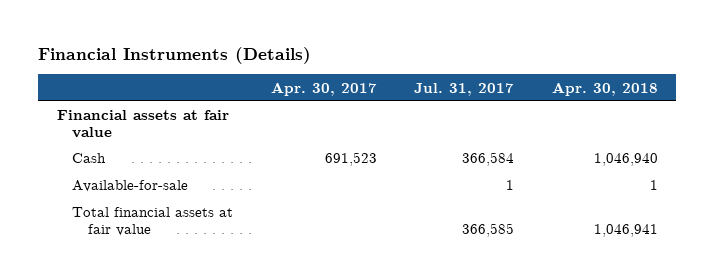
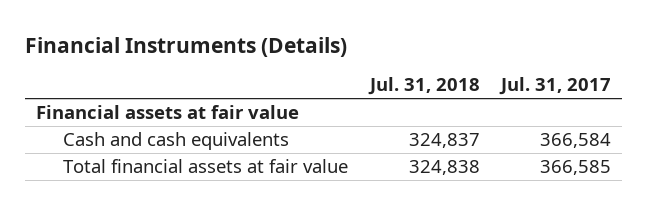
- | Apr. 30, 2017 | Jul. 31, 2017 | Apr. 30, 2018
+ | Jul. 31, 2018 | Jul. 31, 2017
- Cash | 691,523 | 366,584 | 1,046,940
- Available-for-sale | | 1 | 1
+ Cash and cash equivalents | 324,837 | 366,584

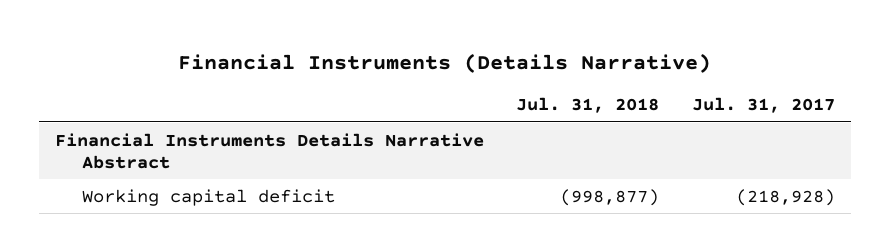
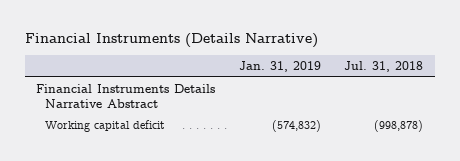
- | Jul. 31, 2018 | Jul. 31, 2017
+ | Jan. 31, 2019 | Jul. 31, 2018
- Working capital deficit | (998,877) | (218,928)
+ Working capital deficit | (574,832) | (998,878)

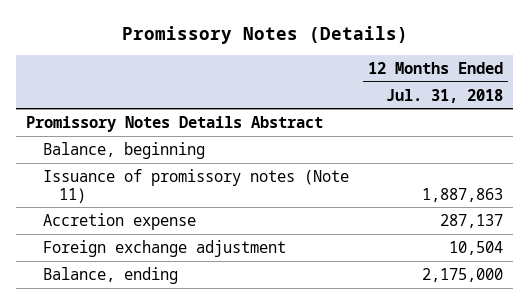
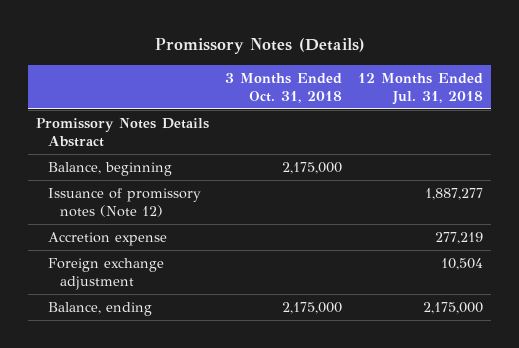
- | 12 Months Ended Jul. 31, 2018
+ | 3 Months Ended Oct. 31, 2018 | 12 Months Ended Jul. 31, 2018
- Issuance of promissory notes (Note 11) | 1,887,863
- Accretion expense | 287,137
+ Issuance of promissory notes (Note 12) | | 1,887,277
+ Accretion expense | | 277,219

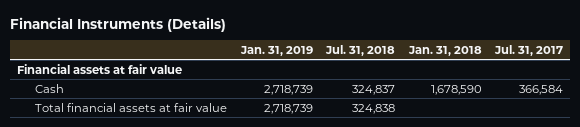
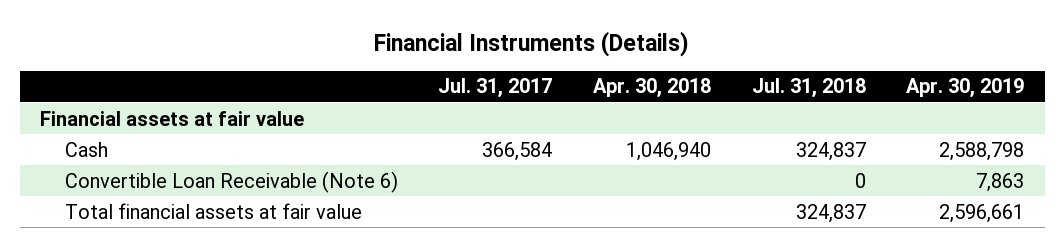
- | Jan. 31, 2019 | Jul. 31, 2018 | Jan. 31, 2018 | Jul. 31, 2017
+ | Jul. 31, 2017 | Apr. 30, 2018 | Jul. 31, 2018 | Apr. 30, 2019
- Total financial assets at fair value | 2,718,739 | 324,838 | |
+ Convertible Loan Receivable (Note 6) | | | 0 | 7,863
+ Total financial assets at fair value | | | 324,837 | 2,596,661

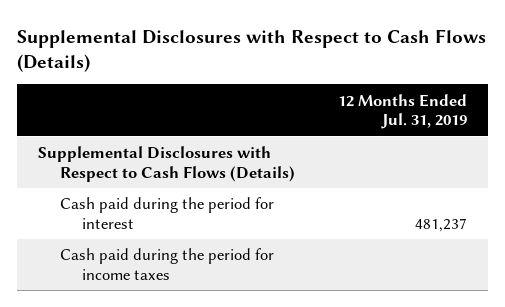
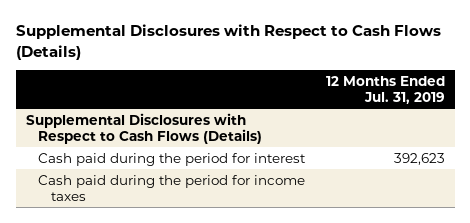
- Cash paid during the period for interest | 481,237
+ Cash paid during the period for interest | 392,623

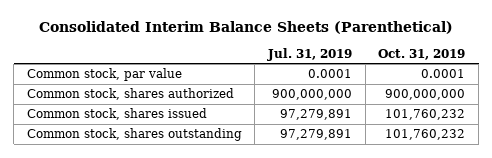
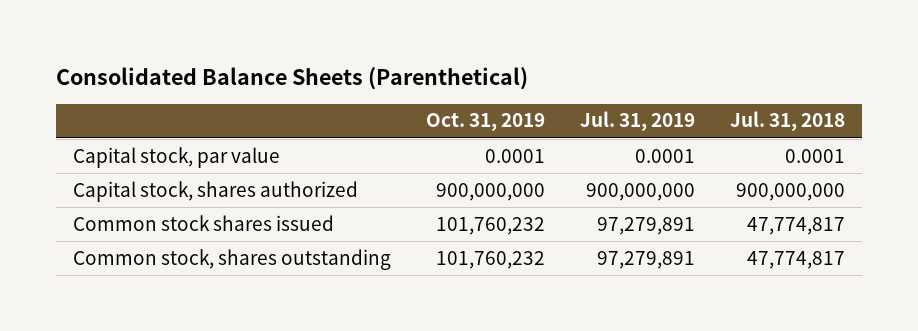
- Consolidated Interim Balance Sheets (Parenthetical)
+ Consolidated Balance Sheets (Parenthetical)
- | Jul. 31, 2019 | Oct. 31, 2019
+ | Oct. 31, 2019 | Jul. 31, 2019 | Jul. 31, 2018
- Common stock, par value | 0.0001 | 0.0001
- Common stock, shares authorized | 900,000,000 | 900,000,000
- Common stock, shares issued | 97,279,891 | 101,760,232
+ Capital stock, par value | 0.0001 | 0.0001 | 0.0001
+ Capital stock, shares authorized | 900,000,000 | 900,000,000 | 900,000,000
+ Common stock shares issued | 101,760,232 | 97,279,891 | 47,774,817

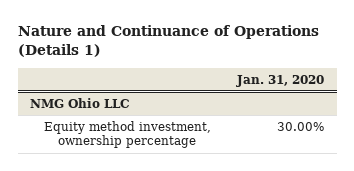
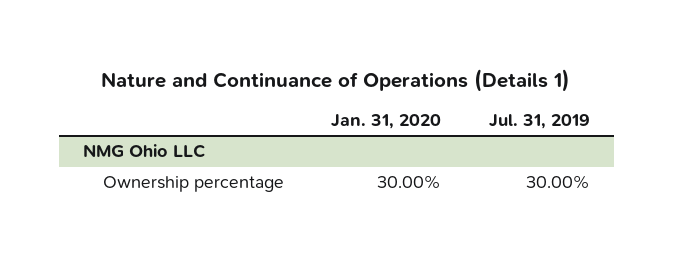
- | Jan. 31, 2020
+ | Jan. 31, 2020 | Jul. 31, 2019
@ NMG Ohio LLC
- Equity method investment, ownership percentage | 30.00%
+ Ownership percentage | 30.00% | 30.00%

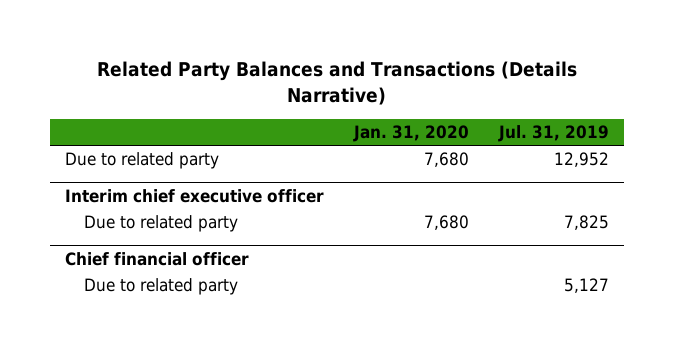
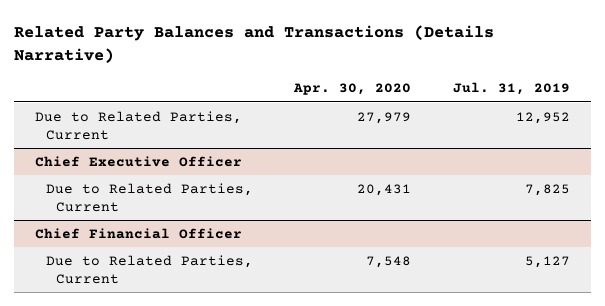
- | Jan. 31, 2020 | Jul. 31, 2019
+ | Apr. 30, 2020 | Jul. 31, 2019
- Due to related party | 7,680 | 12,952
- Interim chief executive officer
- Due to related party | 7,680 | 7,825
- Chief financial officer
- Due to related party | | 5,127
+ Due to Related Parties, Current | 27,979 | 12,952
+ Chief Executive Officer
+ Due to Related Parties, Current | 20,431 | 7,825
+ Chief Financial Officer
+ Due to Related Parties, Current | 7,548 | 5,127

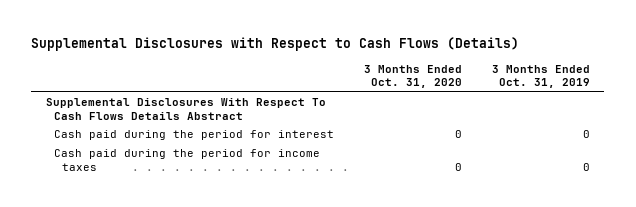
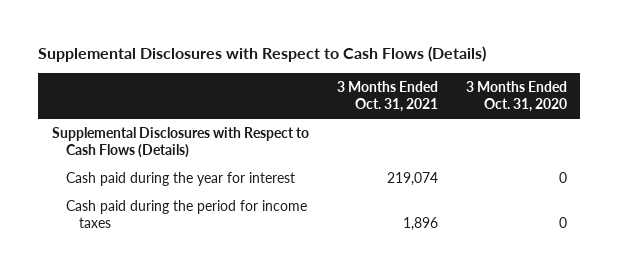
- | 3 Months Ended Oct. 31, 2020 | 3 Months Ended Oct. 31, 2019
+ | 3 Months Ended Oct. 31, 2021 | 3 Months Ended Oct. 31, 2020
- Supplemental Disclosures With Respect To Cash Flows Details Abstract
- Cash paid during the period for interest | 0 | 0
+ Supplemental Disclosures with Respect to Cash Flows (Details)
+ Cash paid during the year for interest | 219,074 | 0

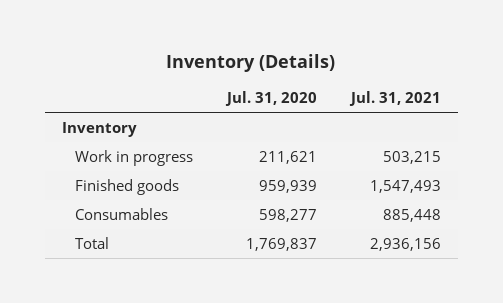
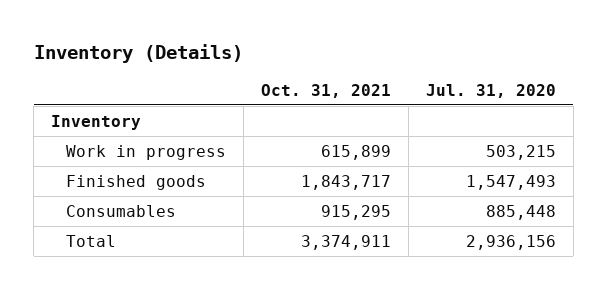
- | Jul. 31, 2020 | Jul. 31, 2021
+ | Oct. 31, 2021 | Jul. 31, 2020
- Work in progress | 211,621 | 503,215
- Finished goods | 959,939 | 1,547,493
- Consumables | 598,277 | 885,448
- Total | 1,769,837 | 2,936,156
+ Work in progress | 615,899 | 503,215
+ Finished goods | 1,843,717 | 1,547,493
+ Consumables | 915,295 | 885,448
+ Total | 3,374,911 | 2,936,156

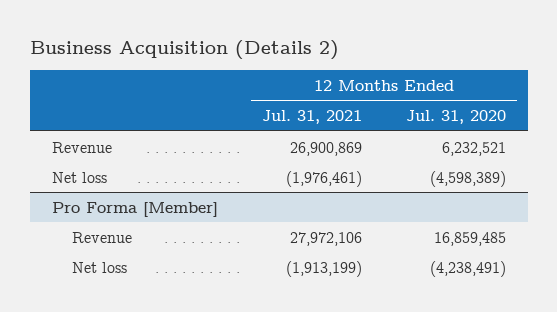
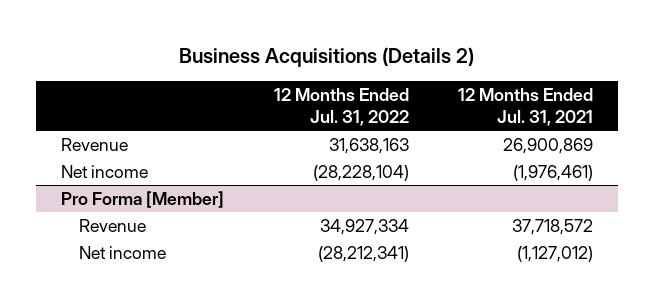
- Business Acquisition (Details 2)
+ Business Acquisitions (Details 2)
- | 12 Months Ended Jul. 31, 2021 | 12 Months Ended Jul. 31, 2020
+ | 12 Months Ended Jul. 31, 2022 | 12 Months Ended Jul. 31, 2021
- Net loss | (1,976,461) | (4,598,389)
+ Net income | (28,228,104) | (1,976,461)
@ Pro Forma [Member]
- Revenue | 27,972,106 | 16,859,485
- Net loss | (1,913,199) | (4,238,491)
+ Revenue | 34,927,334 | 37,718,572
+ Net income | (28,212,341) | (1,127,012)

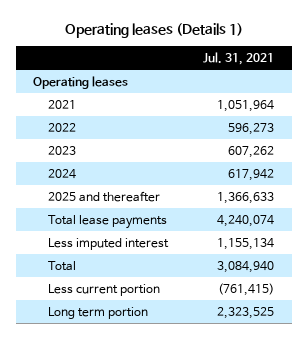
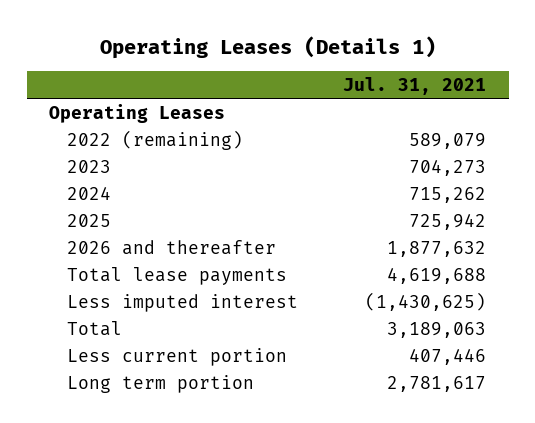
- Operating leases (Details 1)
+ Operating Leases (Details 1)
- Operating leases
- 2021 | 1,051,964
- 2022 | 596,273
- 2023 | 607,262
- 2024 | 617,942
- 2025 and thereafter | 1,366,633
- Total lease payments | 4,240,074
- Less imputed interest | 1,155,134
- Total | 3,084,940
- Less current portion | (761,415)
- Long term portion | 2,323,525
+ Operating Leases
+ 2022 (remaining) | 589,079
+ 2023 | 704,273
+ 2024 | 715,262
+ 2025 | 725,942
+ 2026 and thereafter | 1,877,632
+ Total lease payments | 4,619,688
+ Less imputed interest | (1,430,625)
+ Total | 3,189,063
+ Less current portion | 407,446
+ Long term portion | 2,781,617

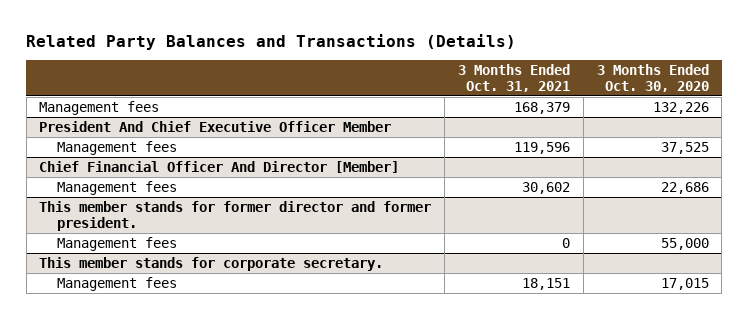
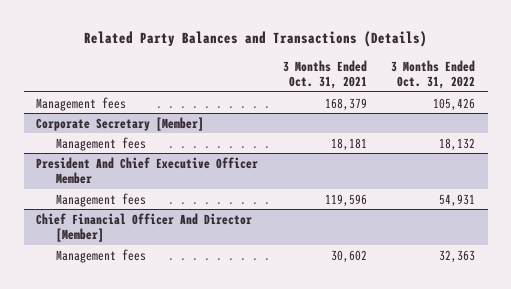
- | 3 Months Ended Oct. 31, 2021 | 3 Months Ended Oct. 30, 2020
+ | 3 Months Ended Oct. 31, 2021 | 3 Months Ended Oct. 31, 2022
+ Corporate Secretary [Member]
+ Management fees | 18,181 | 18,132
- This member stands for former director and former president.
- Management fees | 0 | 55,000
- This member stands for corporate secretary.
- Management fees | 18,151 | 17,015

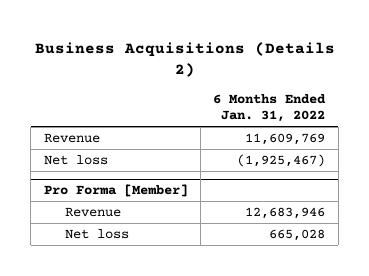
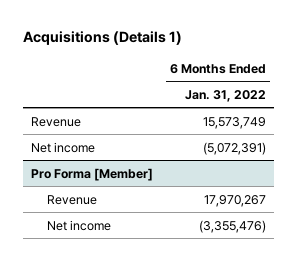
- Business Acquisitions (Details 2)
+ Acquisitions (Details 1)
- Revenue | 11,609,769
- Net loss | (1,925,467)
+ Revenue | 15,573,749
+ Net income | (5,072,391)
@ Pro Forma [Member]
- Revenue | 12,683,946
- Net loss | 665,028
+ Revenue | 17,970,267
+ Net income | (3,355,476)

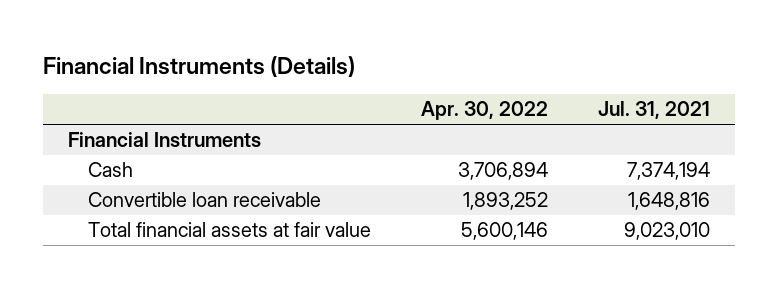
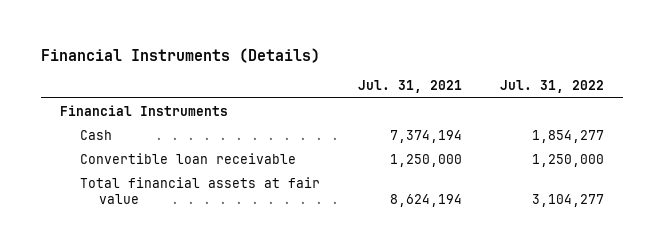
- | Apr. 30, 2022 | Jul. 31, 2021
+ | Jul. 31, 2021 | Jul. 31, 2022
- Convertible loan receivable | 1,893,252 | 1,648,816
- Total financial assets at fair value | 5,600,146 | 9,023,010
+ Convertible loan receivable | 1,250,000 | 1,250,000
+ Total financial assets at fair value | 8,624,194 | 3,104,277

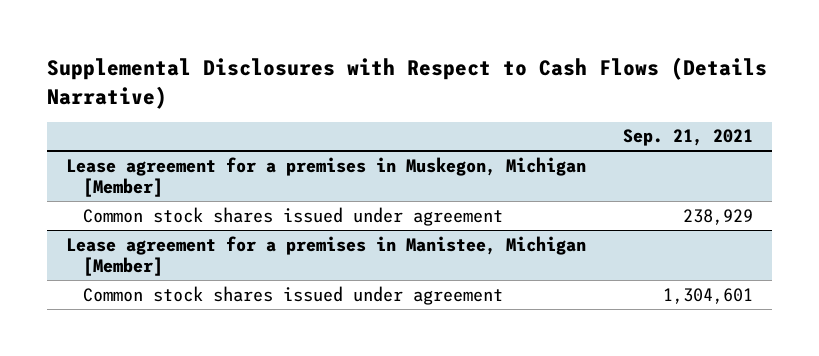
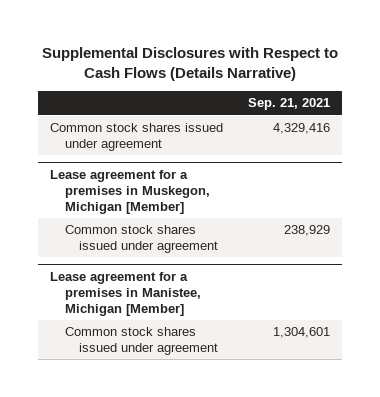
+ Common stock shares issued under agreement | 4,329,416

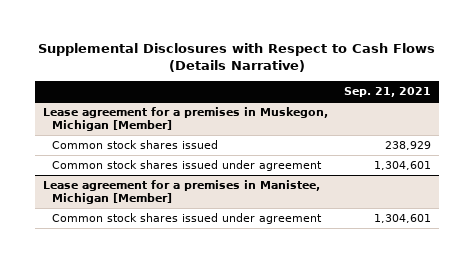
- Common stock shares issued under agreement | 4,329,416
@ Lease agreement for a premises in Muskegon, Michigan [Member]
- Common stock shares issued under agreement | 238,929
+ Common stock shares issued | 238,929
+ Common stock shares issued under agreement | 1,304,601

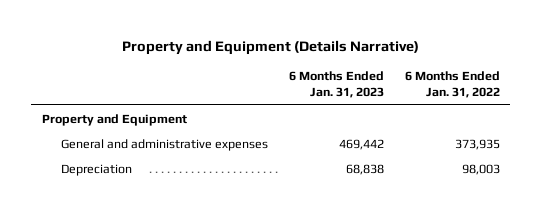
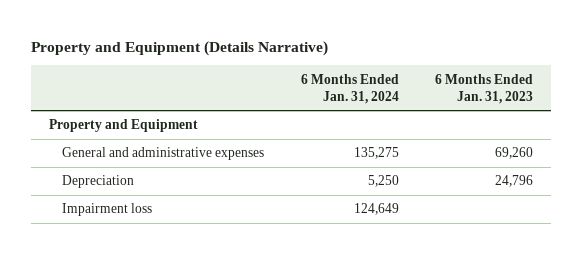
- | 6 Months Ended Jan. 31, 2023 | 6 Months Ended Jan. 31, 2022
+ | 6 Months Ended Jan. 31, 2024 | 6 Months Ended Jan. 31, 2023
- General and administrative expenses | 469,442 | 373,935
- Depreciation | 68,838 | 98,003
+ General and administrative expenses | 135,275 | 69,260
+ Depreciation | 5,250 | 24,796
+ Impairment loss | 124,649 |

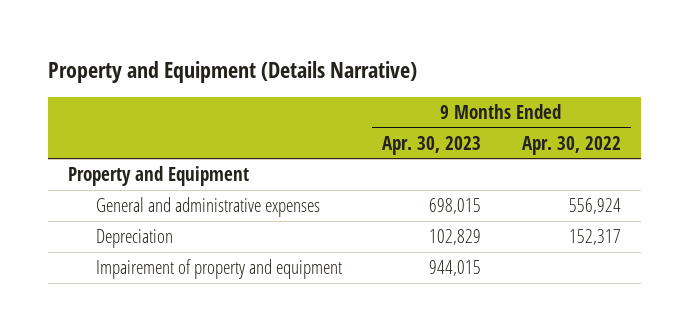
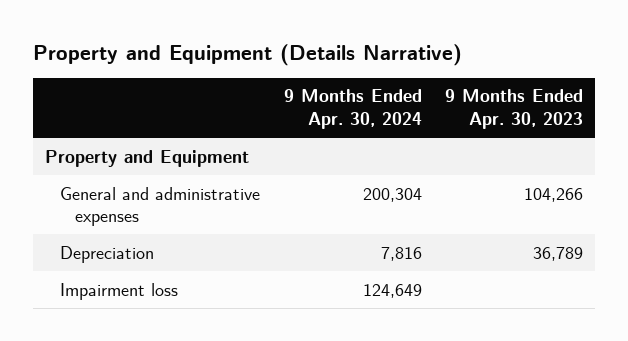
- | 9 Months Ended Apr. 30, 2023 | 9 Months Ended Apr. 30, 2022
+ | 9 Months Ended Apr. 30, 2024 | 9 Months Ended Apr. 30, 2023
- General and administrative expenses | 698,015 | 556,924
- Depreciation | 102,829 | 152,317
- Impairement of property and equipment | 944,015 |
+ General and administrative expenses | 200,304 | 104,266
+ Depreciation | 7,816 | 36,789
+ Impairment loss | 124,649 |

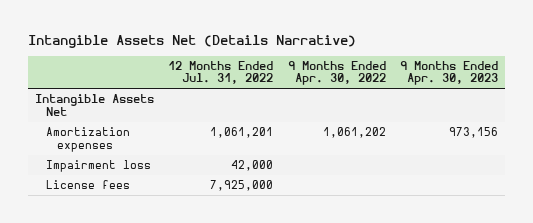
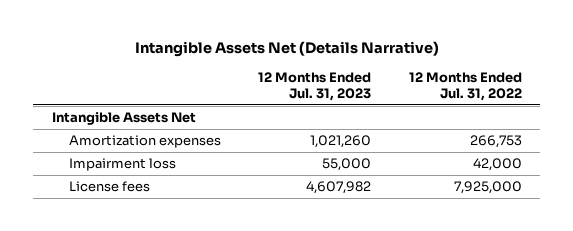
- | 12 Months Ended Jul. 31, 2022 | 9 Months Ended Apr. 30, 2022 | 9 Months Ended Apr. 30, 2023
+ | 12 Months Ended Jul. 31, 2023 | 12 Months Ended Jul. 31, 2022
- Amortization expenses | 1,061,201 | 1,061,202 | 973,156
+ Amortization expenses | 1,021,260 | 266,753

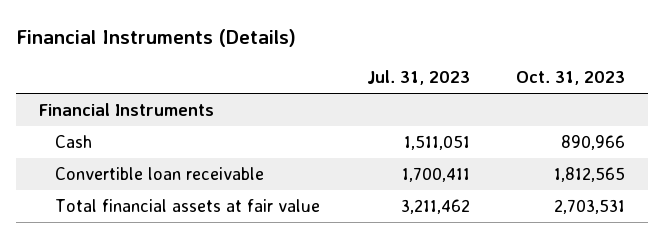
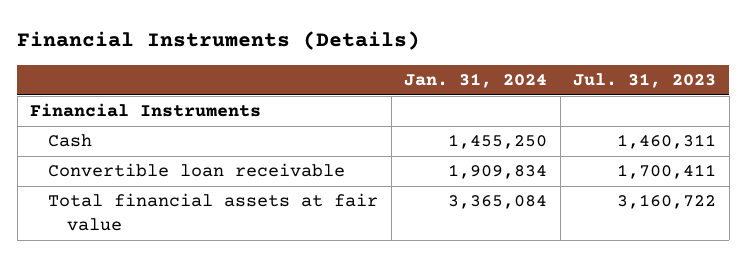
- | Jul. 31, 2023 | Oct. 31, 2023
+ | Jan. 31, 2024 | Jul. 31, 2023
- Cash | 1,511,051 | 890,966
+ Cash | 1,455,250 | 1,460,311
- Total financial assets at fair value | 3,211,462 | 2,703,531
+ Total financial assets at fair value | 3,365,084 | 3,160,722

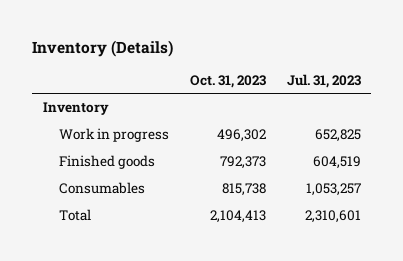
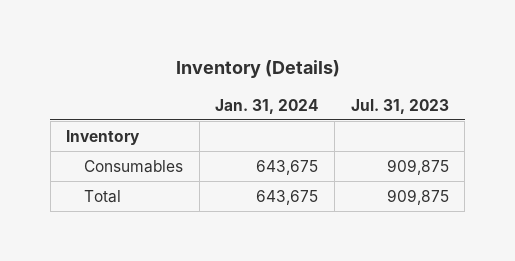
- | Oct. 31, 2023 | Jul. 31, 2023
+ | Jan. 31, 2024 | Jul. 31, 2023
- Work in progress | 496,302 | 652,825
- Finished goods | 792,373 | 604,519
- Consumables | 815,738 | 1,053,257
- Total | 2,104,413 | 2,310,601
+ Consumables | 643,675 | 909,875
+ Total | 643,675 | 909,875

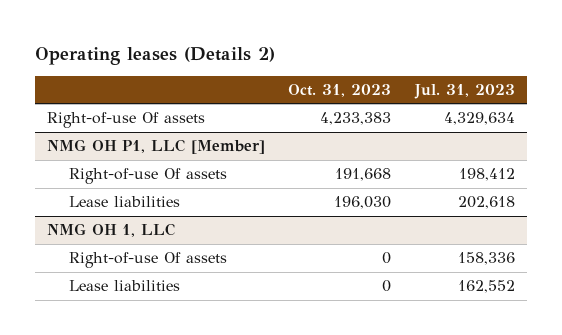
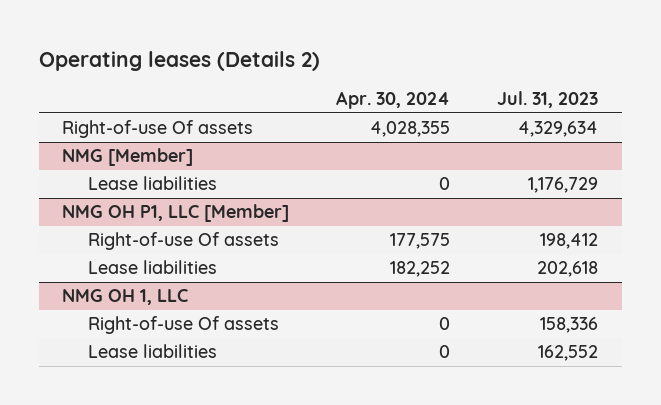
- | Oct. 31, 2023 | Jul. 31, 2023
+ | Apr. 30, 2024 | Jul. 31, 2023
+ NMG [Member]
+ Lease liabilities | 0 | 1,176,729

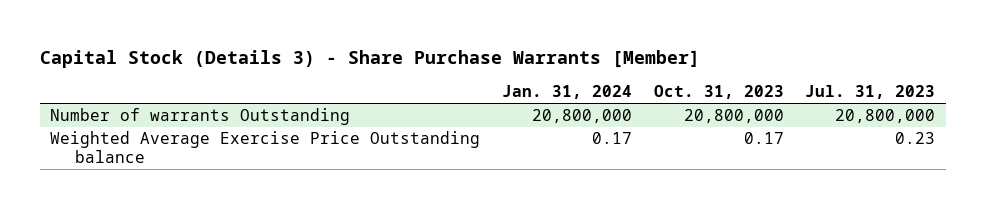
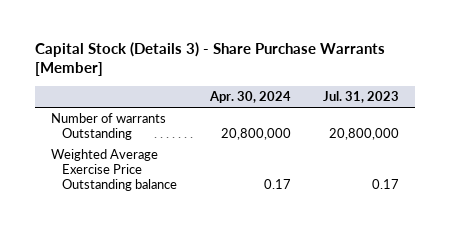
- | Jan. 31, 2024 | Oct. 31, 2023 | Jul. 31, 2023
+ | Apr. 30, 2024 | Jul. 31, 2023
- Weighted Average Exercise Price Outstanding balance | 0.17 | 0.17 | 0.23
+ Weighted Average Exercise Price Outstanding balance | 0.17 | 0.17

